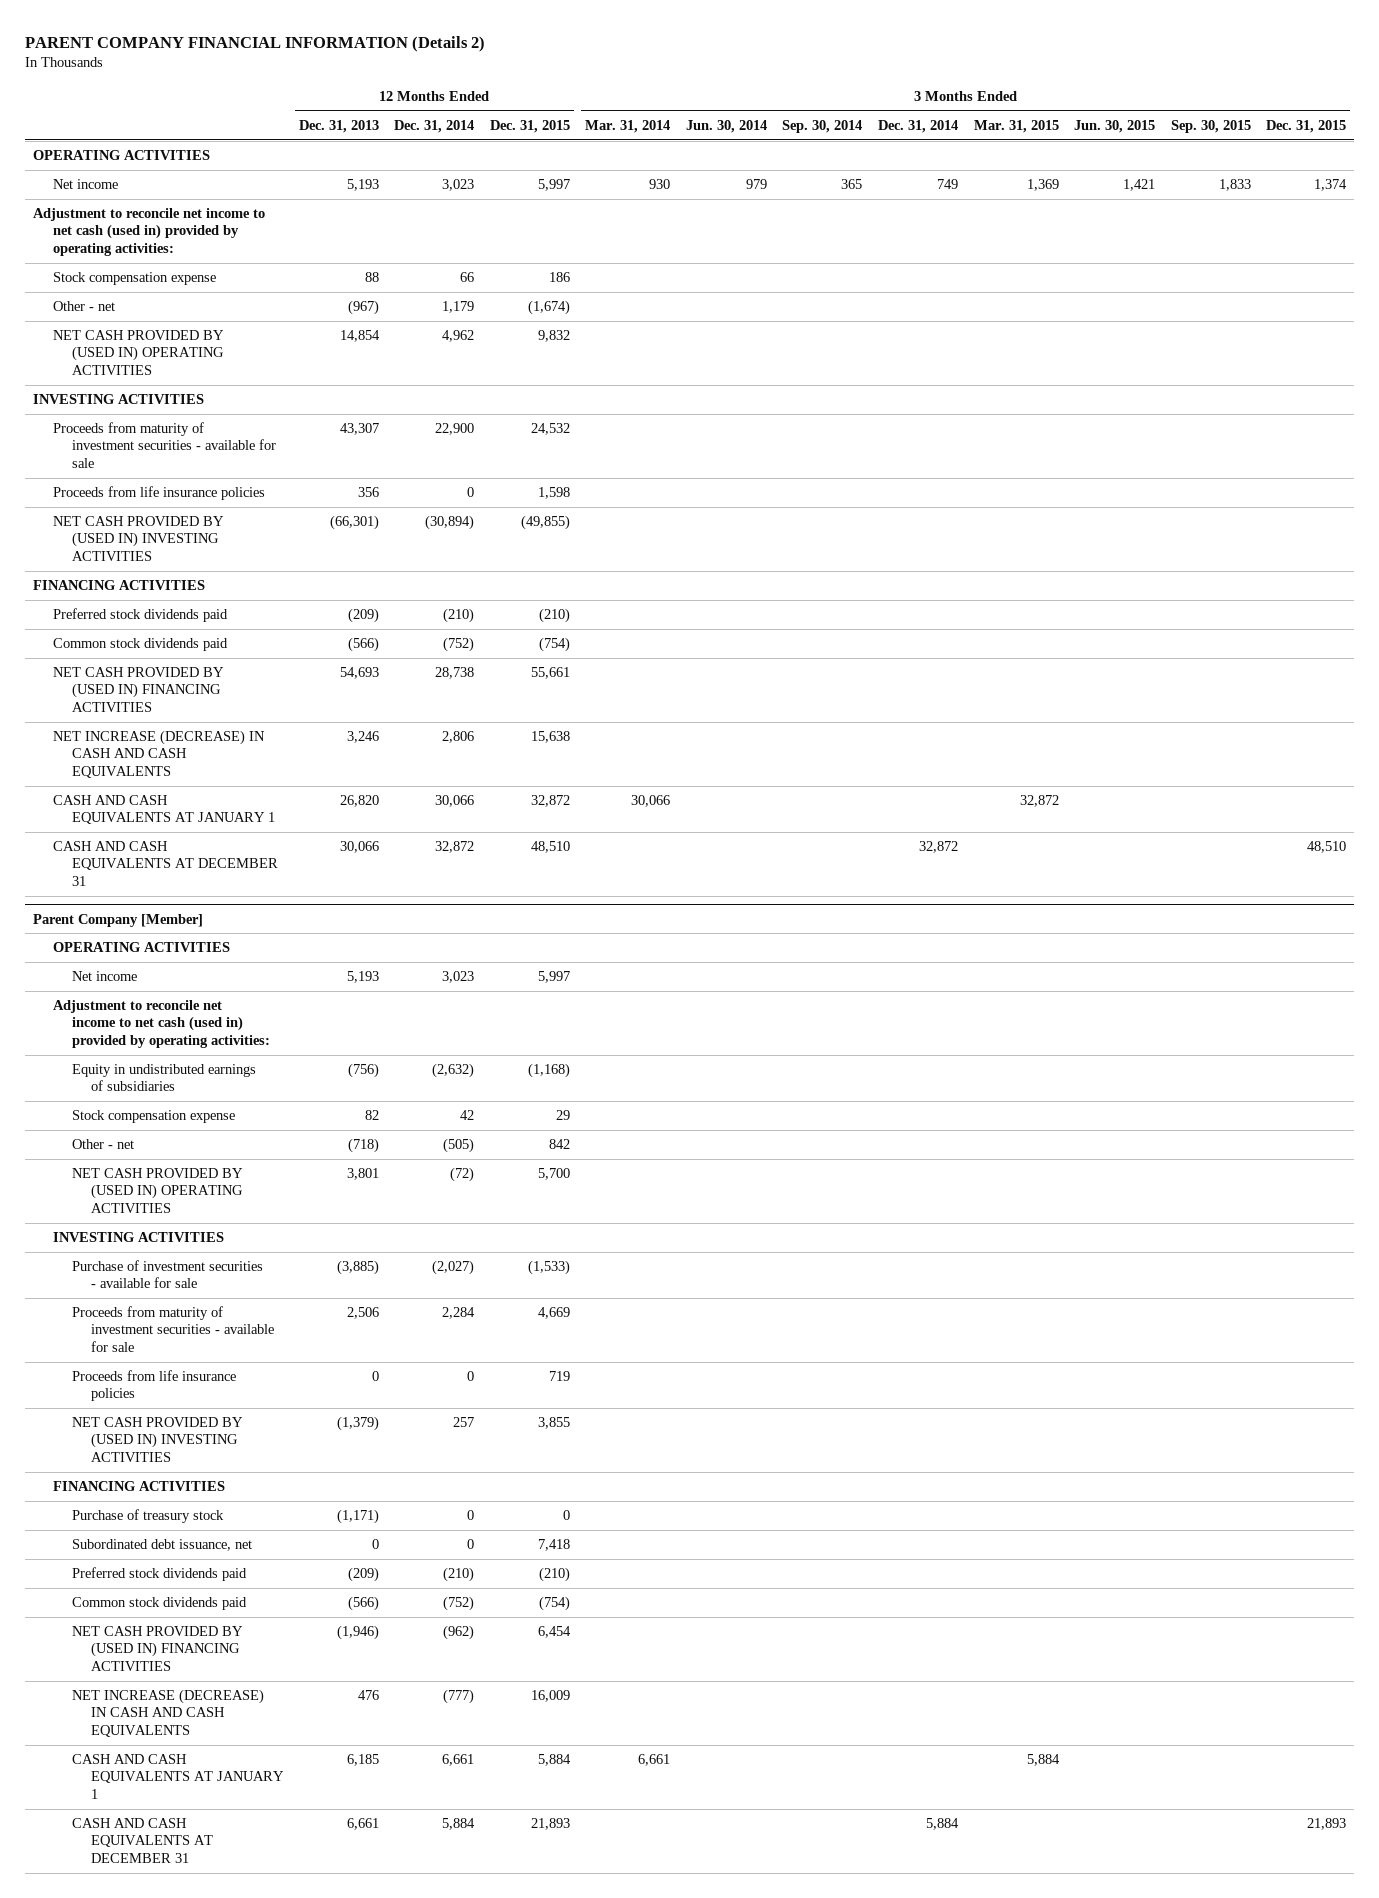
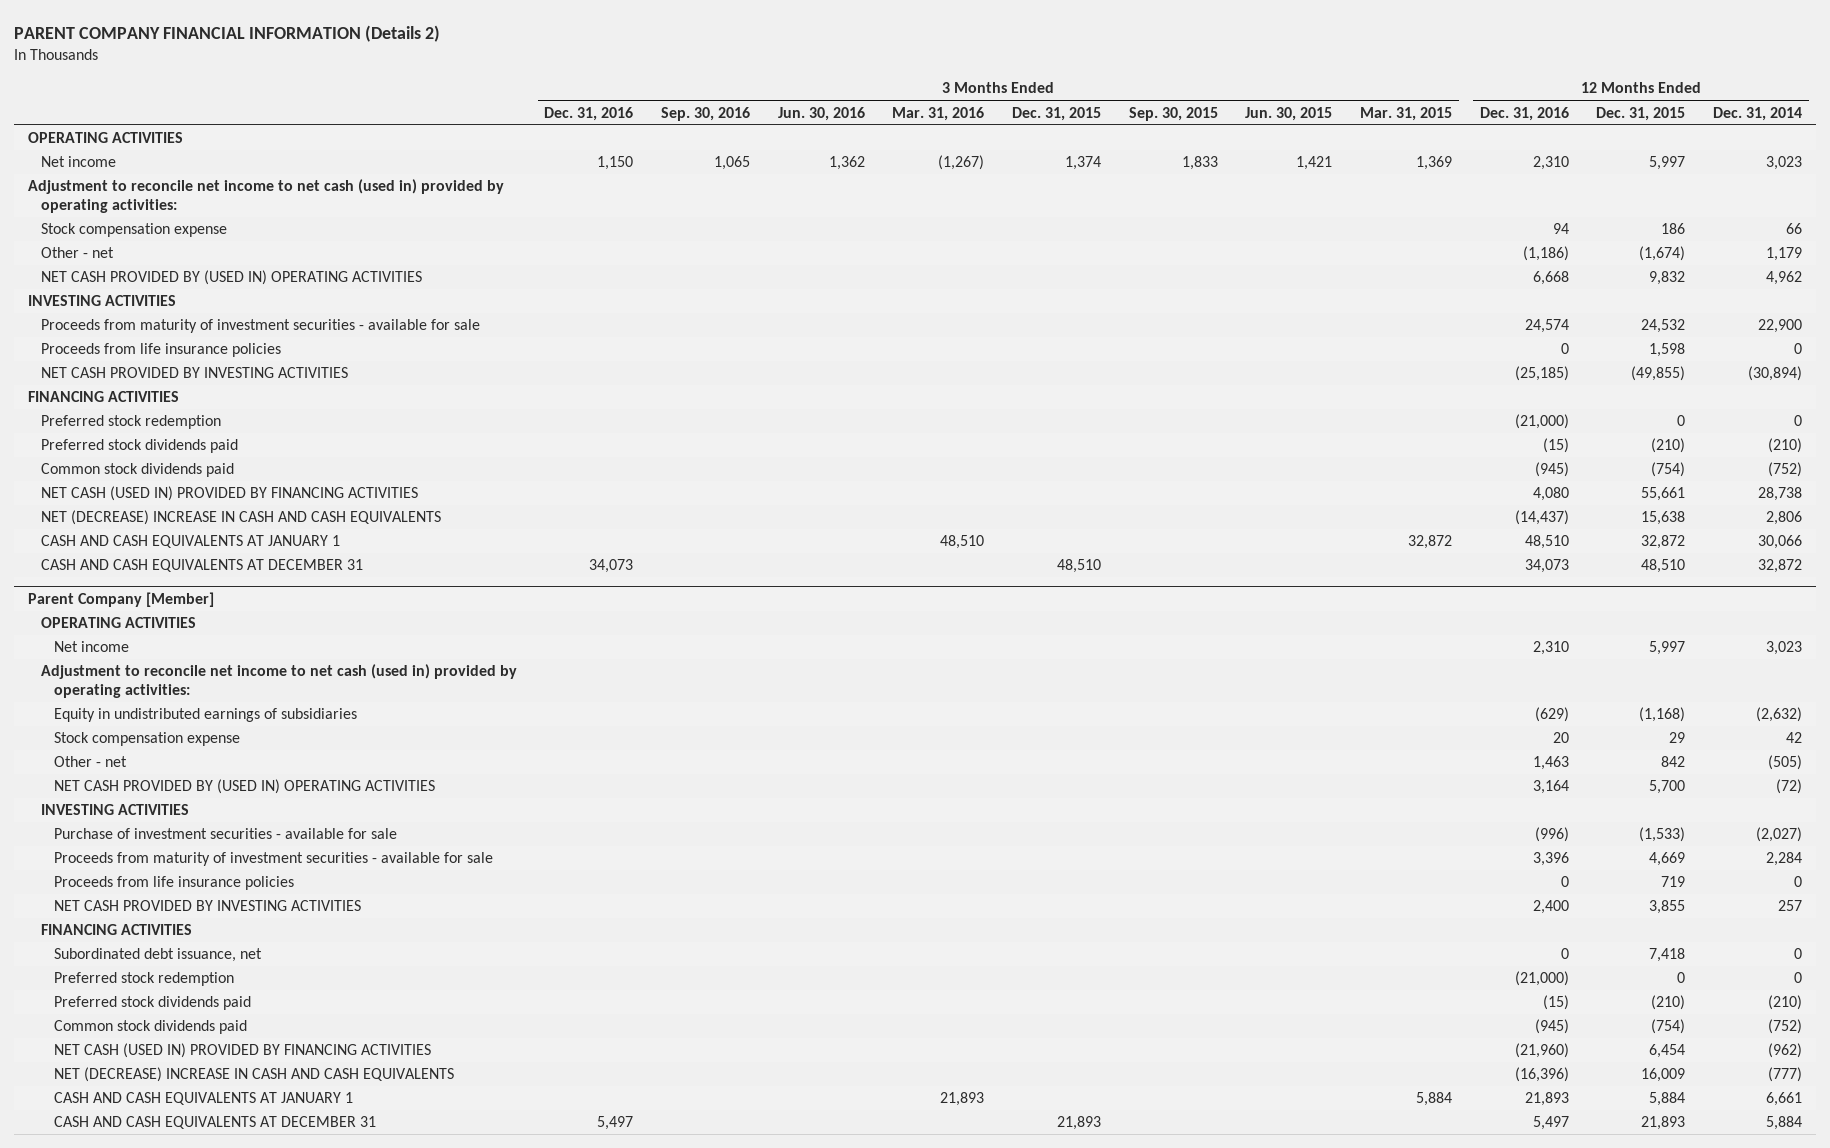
- | 12 Months Ended Dec. 31, 2013 | 12 Months Ended Dec. 31, 2014 | 12 Months Ended Dec. 31, 2015 | 3 Months Ended Mar. 31, 2014 | 3 Months Ended Jun. 30, 2014 | 3 Months Ended Sep. 30, 2014 | 3 Months Ended Dec. 31, 2014 | 3 Months Ended Mar. 31, 2015 | 3 Months Ended Jun. 30, 2015 | 3 Months Ended Sep. 30, 2015 | 3 Months Ended Dec. 31, 2015
+ | 3 Months Ended Dec. 31, 2016 | 3 Months Ended Sep. 30, 2016 | 3 Months Ended Jun. 30, 2016 | 3 Months Ended Mar. 31, 2016 | 3 Months Ended Dec. 31, 2015 | 3 Months Ended Sep. 30, 2015 | 3 Months Ended Jun. 30, 2015 | 3 Months Ended Mar. 31, 2015 | 12 Months Ended Dec. 31, 2016 | 12 Months Ended Dec. 31, 2015 | 12 Months Ended Dec. 31, 2014
- NET CASH PROVIDED BY (USED IN) INVESTING ACTIVITIES | (66,301) | (30,894) | (49,855) | | | | | | | |
+ NET CASH PROVIDED BY INVESTING ACTIVITIES | | | | | | | | | (25,185) | (49,855) | (30,894)
+ Preferred stock redemption | | | | | | | | | (21,000) | 0 | 0
- NET CASH PROVIDED BY (USED IN) FINANCING ACTIVITIES | 54,693 | 28,738 | 55,661 | | | | | | | |
- NET INCREASE (DECREASE) IN CASH AND CASH EQUIVALENTS | 3,246 | 2,806 | 15,638 | | | | | | | |
+ NET CASH (USED IN) PROVIDED BY FINANCING ACTIVITIES | | | | | | | | | 4,080 | 55,661 | 28,738
+ NET (DECREASE) INCREASE IN CASH AND CASH EQUIVALENTS | | | | | | | | | (14,437) | 15,638 | 2,806
@ Parent Company [Member]
- NET CASH PROVIDED BY (USED IN) INVESTING ACTIVITIES | (1,379) | 257 | 3,855 | | | | | | | |
+ NET CASH PROVIDED BY INVESTING ACTIVITIES | | | | | | | | | 2,400 | 3,855 | 257
- Purchase of treasury stock | (1,171) | 0 | 0 | | | | | | | |
+ Preferred stock redemption | | | | | | | | | (21,000) | 0 | 0
- NET CASH PROVIDED BY (USED IN) FINANCING ACTIVITIES | (1,946) | (962) | 6,454 | | | | | | | |
- NET INCREASE (DECREASE) IN CASH AND CASH EQUIVALENTS | 476 | (777) | 16,009 | | | | | | | |
+ NET CASH (USED IN) PROVIDED BY FINANCING ACTIVITIES | | | | | | | | | (21,960) | 6,454 | (962)
+ NET (DECREASE) INCREASE IN CASH AND CASH EQUIVALENTS | | | | | | | | | (16,396) | 16,009 | (777)

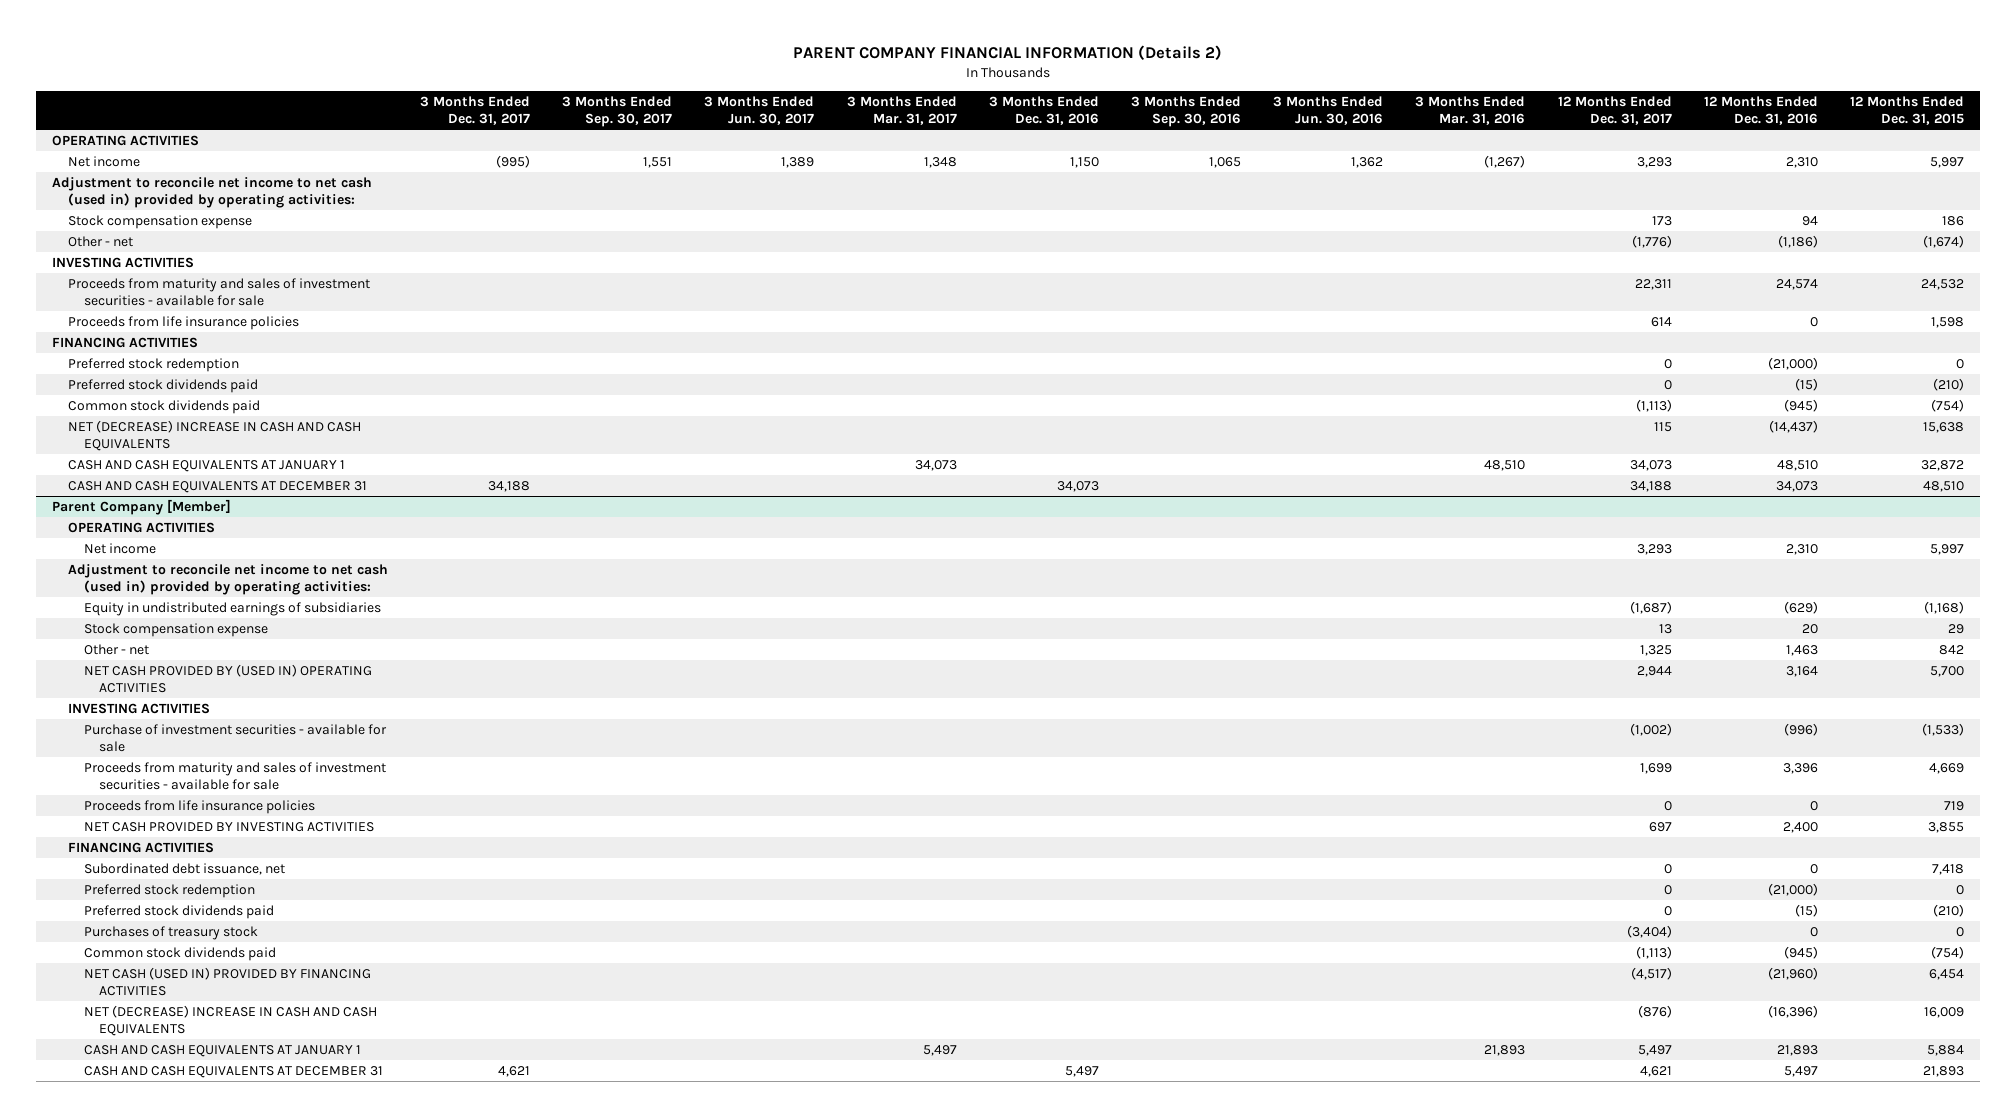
- | 3 Months Ended Dec. 31, 2016 | 3 Months Ended Sep. 30, 2016 | 3 Months Ended Jun. 30, 2016 | 3 Months Ended Mar. 31, 2016 | 3 Months Ended Dec. 31, 2015 | 3 Months Ended Sep. 30, 2015 | 3 Months Ended Jun. 30, 2015 | 3 Months Ended Mar. 31, 2015 | 12 Months Ended Dec. 31, 2016 | 12 Months Ended Dec. 31, 2015 | 12 Months Ended Dec. 31, 2014
+ | 3 Months Ended Dec. 31, 2017 | 3 Months Ended Sep. 30, 2017 | 3 Months Ended Jun. 30, 2017 | 3 Months Ended Mar. 31, 2017 | 3 Months Ended Dec. 31, 2016 | 3 Months Ended Sep. 30, 2016 | 3 Months Ended Jun. 30, 2016 | 3 Months Ended Mar. 31, 2016 | 12 Months Ended Dec. 31, 2017 | 12 Months Ended Dec. 31, 2016 | 12 Months Ended Dec. 31, 2015
- NET CASH PROVIDED BY (USED IN) OPERATING ACTIVITIES | | | | | | | | | 6,668 | 9,832 | 4,962
- Proceeds from maturity of investment securities - available for sale | | | | | | | | | 24,574 | 24,532 | 22,900
+ Proceeds from maturity and sales of investment securities - available for sale | | | | | | | | | 22,311 | 24,574 | 24,532
- NET CASH PROVIDED BY INVESTING ACTIVITIES | | | | | | | | | (25,185) | (49,855) | (30,894)
- NET CASH (USED IN) PROVIDED BY FINANCING ACTIVITIES | | | | | | | | | 4,080 | 55,661 | 28,738
@ Parent Company [Member]
- Proceeds from maturity of investment securities - available for sale | | | | | | | | | 3,396 | 4,669 | 2,284
+ Proceeds from maturity and sales of investment securities - available for sale | | | | | | | | | 1,699 | 3,396 | 4,669
+ Purchases of treasury stock | | | | | | | | | (3,404) | 0 | 0

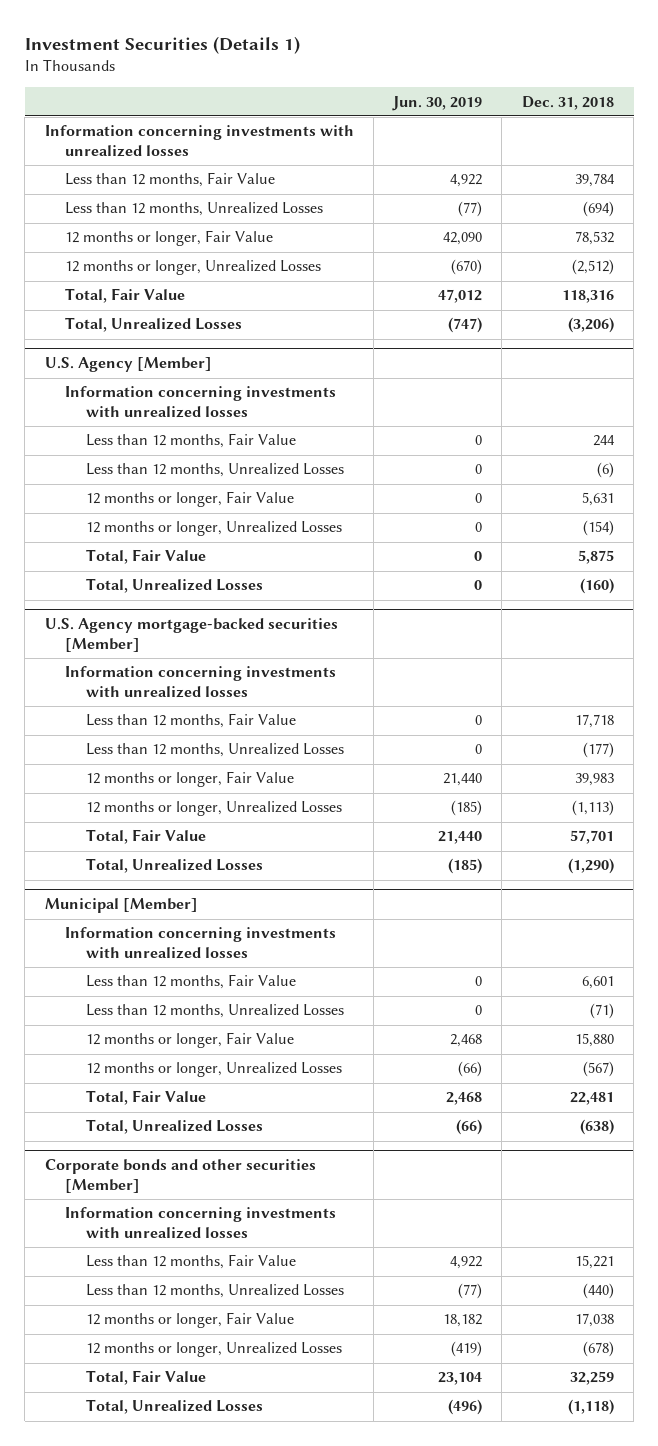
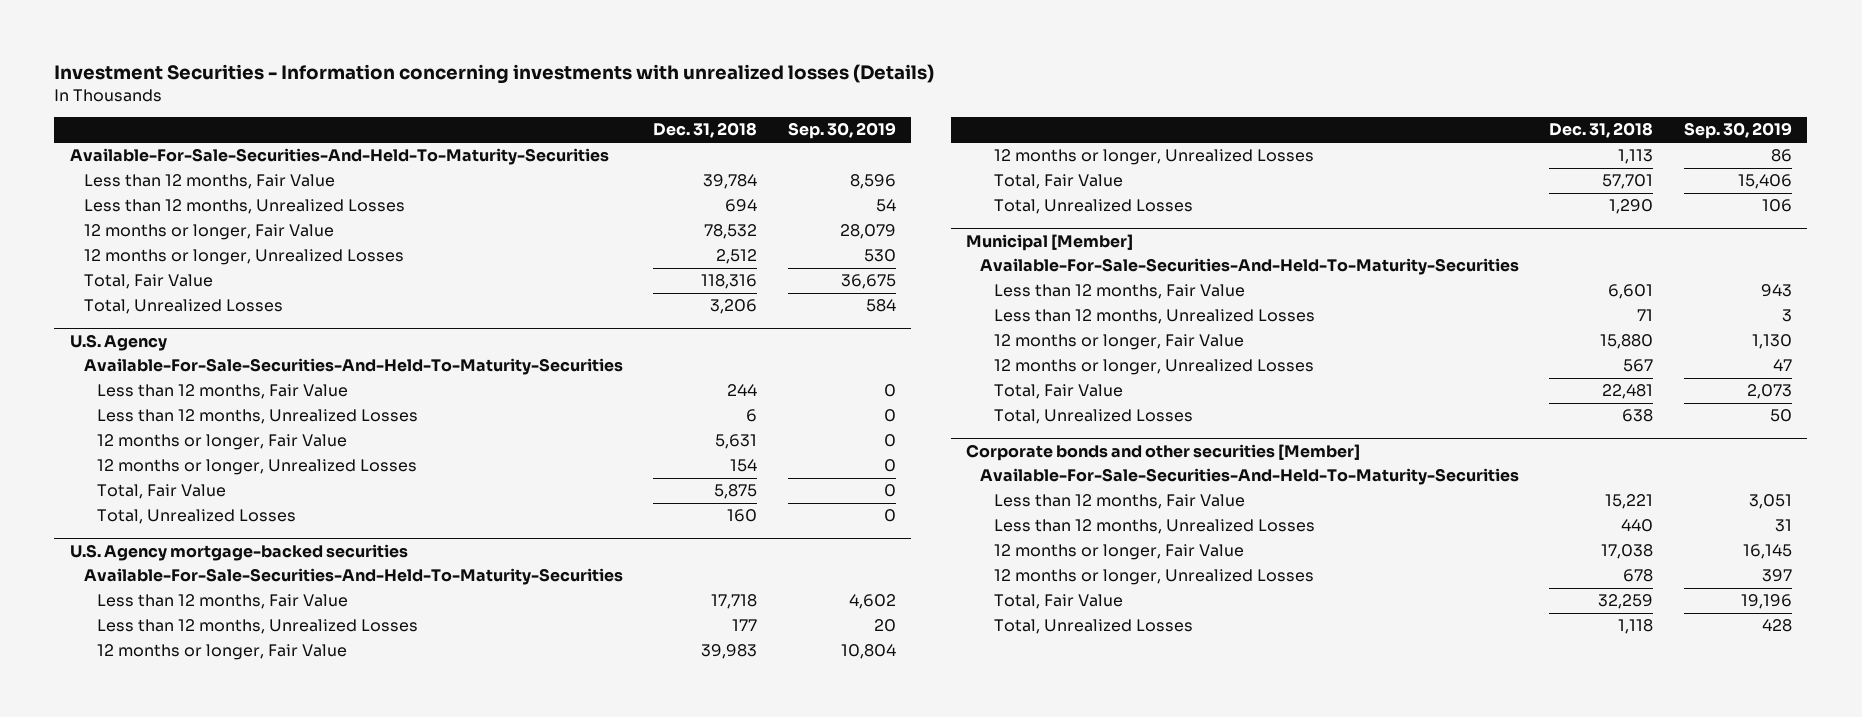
- Investment Securities (Details 1)
+ Investment Securities - Information concerning investments with unrealized losses (Details)
- | Jun. 30, 2019 | Dec. 31, 2018
+ | Dec. 31, 2018 | Sep. 30, 2019
- Information concerning investments with unrealized losses
+ Available-For-Sale-Securities-And-Held-To-Maturity-Securities
- Less than 12 months, Unrealized Losses | (77) | (694)
+ Less than 12 months, Unrealized Losses | 694 | 54
- 12 months or longer, Unrealized Losses | (670) | (2,512)
+ 12 months or longer, Unrealized Losses | 2,512 | 530
- Total, Unrealized Losses | (747) | (3,206)
- U.S. Agency [Member]
- Information concerning investments with unrealized losses
+ Total, Unrealized Losses | 3,206 | 584
+ U.S. Agency
+ Available-For-Sale-Securities-And-Held-To-Maturity-Securities
- Less than 12 months, Unrealized Losses | 0 | (6)
+ Less than 12 months, Unrealized Losses | 6 | 0
- 12 months or longer, Unrealized Losses | 0 | (154)
+ 12 months or longer, Unrealized Losses | 154 | 0
- Total, Unrealized Losses | 0 | (160)
- U.S. Agency mortgage-backed securities [Member]
- Information concerning investments with unrealized losses
+ Total, Unrealized Losses | 160 | 0
+ U.S. Agency mortgage-backed securities
+ Available-For-Sale-Securities-And-Held-To-Maturity-Securities
- Less than 12 months, Unrealized Losses | 0 | (177)
+ Less than 12 months, Unrealized Losses | 177 | 20
- 12 months or longer, Unrealized Losses | (185) | (1,113)
+ 12 months or longer, Unrealized Losses | 1,113 | 86
- Total, Unrealized Losses | (185) | (1,290)
+ Total, Unrealized Losses | 1,290 | 106
@ Municipal [Member]
- Information concerning investments with unrealized losses
+ Available-For-Sale-Securities-And-Held-To-Maturity-Securities
- Less than 12 months, Unrealized Losses | 0 | (71)
+ Less than 12 months, Unrealized Losses | 71 | 3
- 12 months or longer, Unrealized Losses | (66) | (567)
+ 12 months or longer, Unrealized Losses | 567 | 47
- Total, Unrealized Losses | (66) | (638)
+ Total, Unrealized Losses | 638 | 50
@ Corporate bonds and other securities [Member]
- Information concerning investments with unrealized losses
+ Available-For-Sale-Securities-And-Held-To-Maturity-Securities
- Less than 12 months, Unrealized Losses | (77) | (440)
+ Less than 12 months, Unrealized Losses | 440 | 31
- 12 months or longer, Unrealized Losses | (419) | (678)
+ 12 months or longer, Unrealized Losses | 678 | 397
- Total, Unrealized Losses | (496) | (1,118)
+ Total, Unrealized Losses | 1,118 | 428

